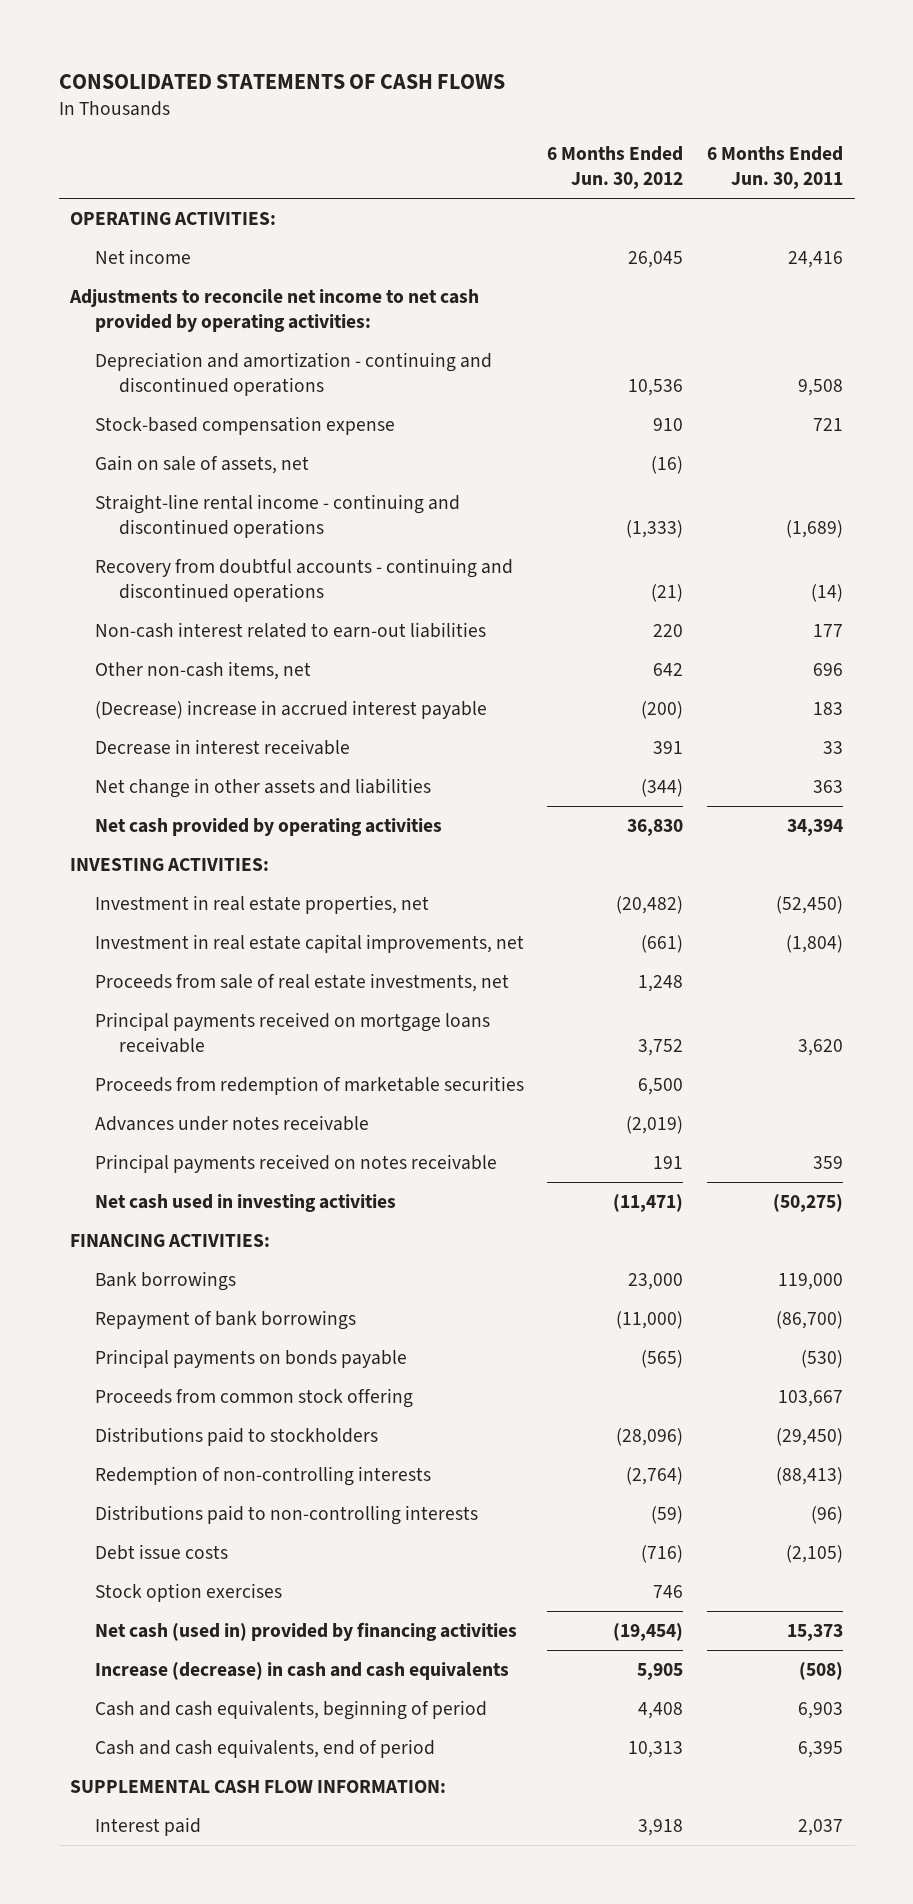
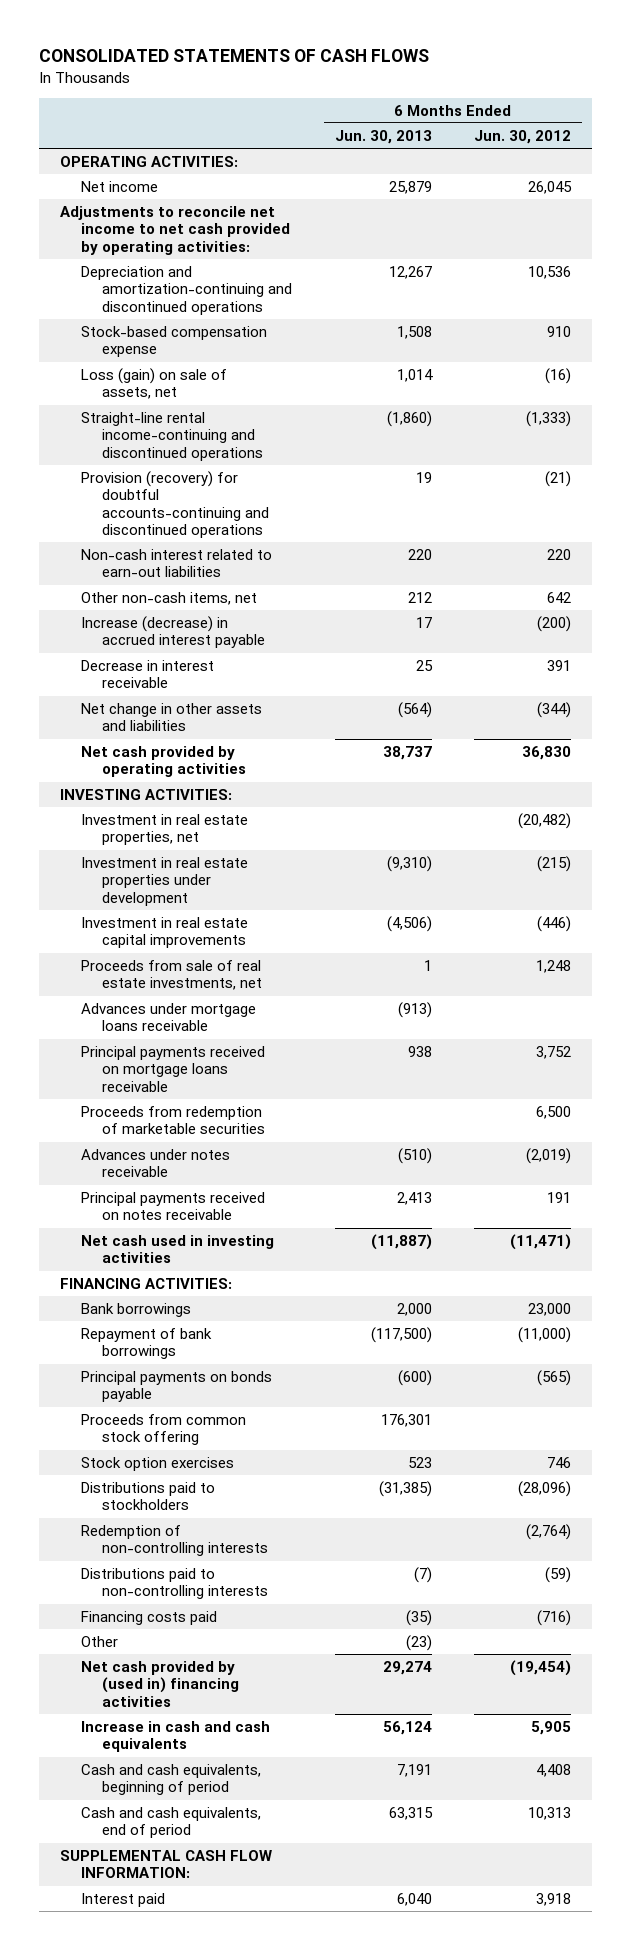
- | 6 Months Ended Jun. 30, 2012 | 6 Months Ended Jun. 30, 2011
+ | 6 Months Ended Jun. 30, 2013 | 6 Months Ended Jun. 30, 2012
- Depreciation and amortization - continuing and discontinued operations | 10,536 | 9,508
+ Depreciation and amortization-continuing and discontinued operations | 12,267 | 10,536
- Gain on sale of assets, net | (16) |
- Straight-line rental income - continuing and discontinued operations | (1,333) | (1,689)
- Recovery from doubtful accounts - continuing and discontinued operations | (21) | (14)
+ Loss (gain) on sale of assets, net | 1,014 | (16)
+ Straight-line rental income-continuing and discontinued operations | (1,860) | (1,333)
+ Provision (recovery) for doubtful accounts-continuing and discontinued operations | 19 | (21)
- (Decrease) increase in accrued interest payable | (200) | 183
+ Increase (decrease) in accrued interest payable | 17 | (200)
- Investment in real estate capital improvements, net | (661) | (1,804)
+ Investment in real estate properties under development | (9,310) | (215)
+ Investment in real estate capital improvements | (4,506) | (446)
+ Advances under mortgage loans receivable | (913) |
moved up: Stock option exercises | 523 | 746
- Debt issue costs | (716) | (2,105)
- Net cash (used in) provided by financing activities | (19,454) | 15,373
- Increase (decrease) in cash and cash equivalents | 5,905 | (508)
+ Financing costs paid | (35) | (716)
+ Other | (23) |
+ Net cash provided by (used in) financing activities | 29,274 | (19,454)
+ Increase in cash and cash equivalents | 56,124 | 5,905

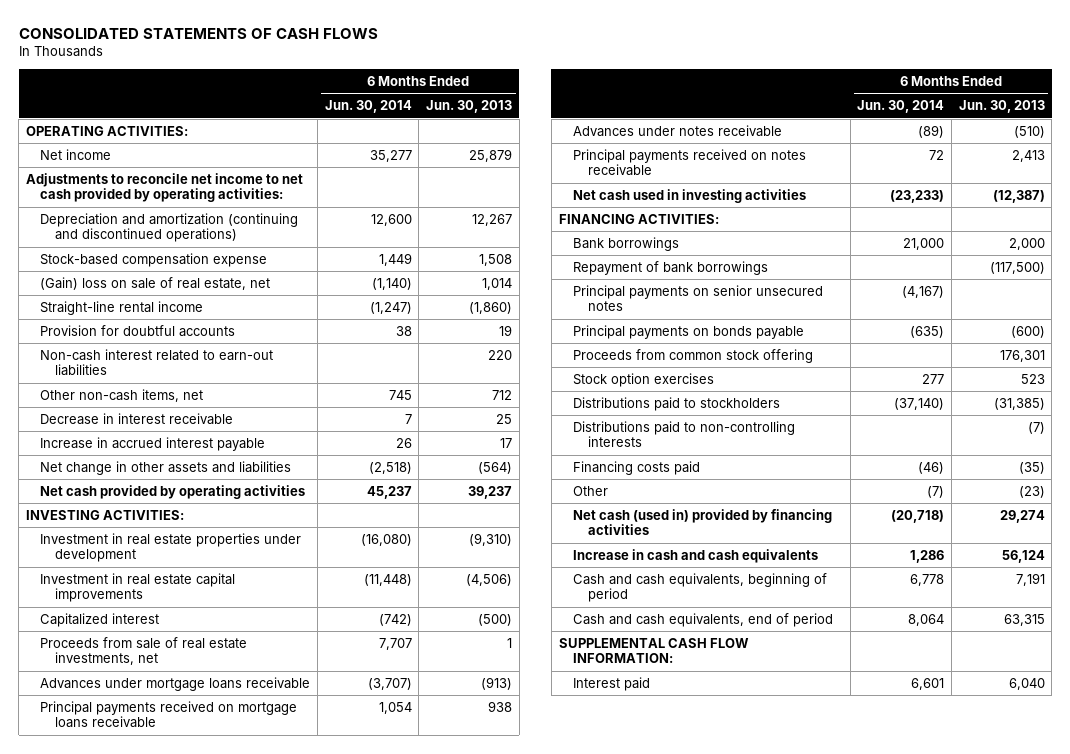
- | 6 Months Ended Jun. 30, 2013 | 6 Months Ended Jun. 30, 2012
+ | 6 Months Ended Jun. 30, 2014 | 6 Months Ended Jun. 30, 2013
- Depreciation and amortization-continuing and discontinued operations | 12,267 | 10,536
+ Depreciation and amortization (continuing and discontinued operations) | 12,600 | 12,267
- Loss (gain) on sale of assets, net | 1,014 | (16)
- Straight-line rental income-continuing and discontinued operations | (1,860) | (1,333)
- Provision (recovery) for doubtful accounts-continuing and discontinued operations | 19 | (21)
+ (Gain) loss on sale of real estate, net | (1,140) | 1,014
+ Straight-line rental income | (1,247) | (1,860)
+ Provision for doubtful accounts | 38 | 19
- Other non-cash items, net | 212 | 642
- Increase (decrease) in accrued interest payable | 17 | (200)
+ Other non-cash items, net | 745 | 712
+ Increase in accrued interest payable | 26 | 17
- Net cash provided by operating activities | 38,737 | 36,830
+ Net cash provided by operating activities | 45,237 | 39,237
- Investment in real estate properties, net | | (20,482)
+ Capitalized interest | (742) | (500)
- Proceeds from redemption of marketable securities | | 6,500
- Net cash used in investing activities | (11,887) | (11,471)
+ Net cash used in investing activities | (23,233) | (12,387)
+ Principal payments on senior unsecured notes | (4,167) |
- Redemption of non-controlling interests | | (2,764)
- Net cash provided by (used in) financing activities | 29,274 | (19,454)
+ Net cash (used in) provided by financing activities | (20,718) | 29,274

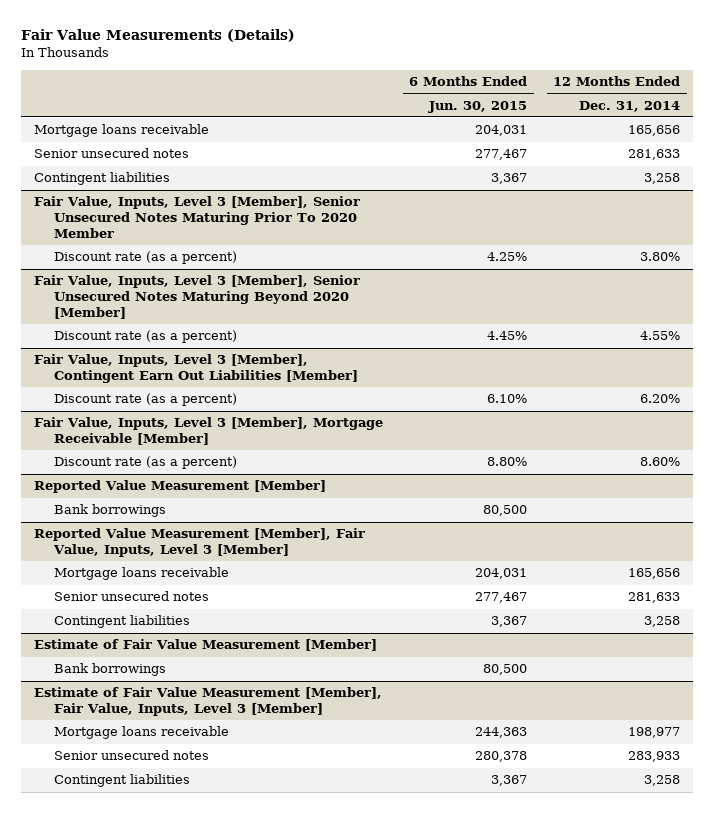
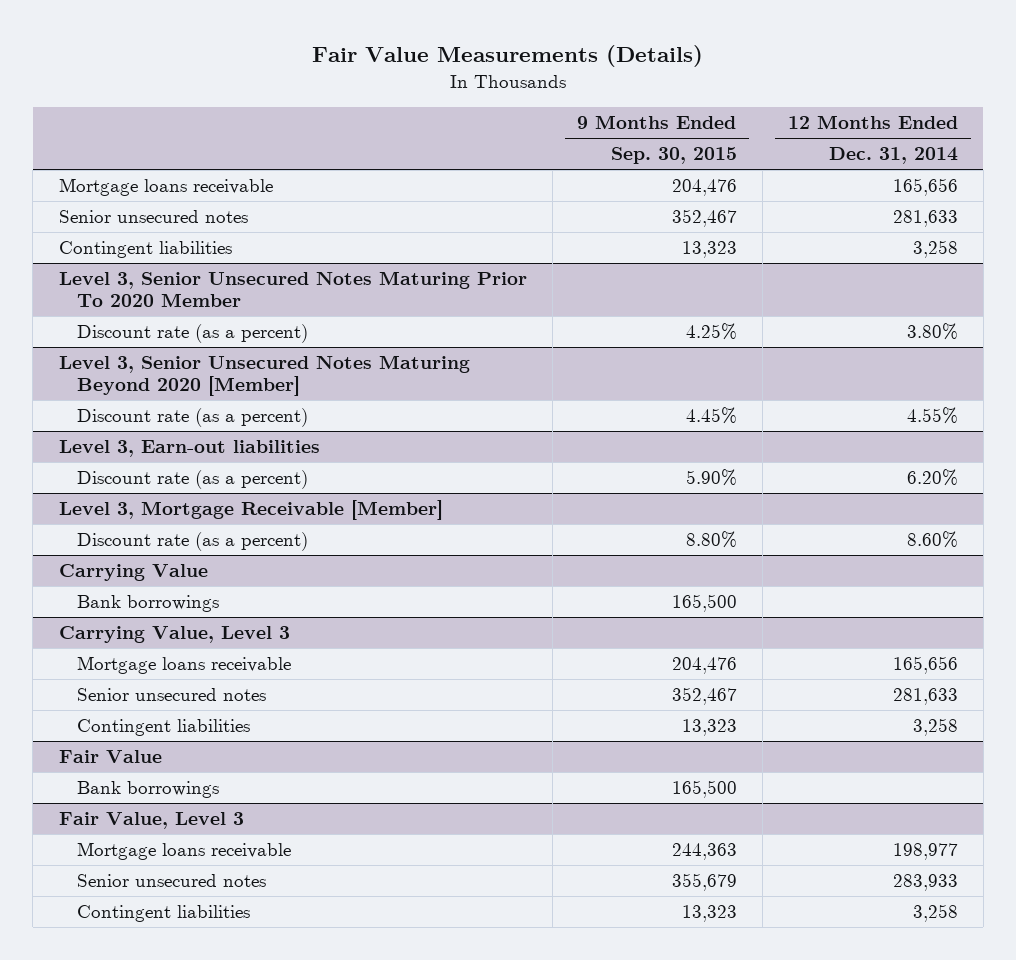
- | 6 Months Ended Jun. 30, 2015 | 12 Months Ended Dec. 31, 2014
+ | 9 Months Ended Sep. 30, 2015 | 12 Months Ended Dec. 31, 2014
- Fair Value, Inputs, Level 3 [Member], Senior Unsecured Notes Maturing Prior To 2020 Member
+ Level 3, Senior Unsecured Notes Maturing Prior To 2020 Member
- Fair Value, Inputs, Level 3 [Member], Senior Unsecured Notes Maturing Beyond 2020 [Member]
+ Level 3, Senior Unsecured Notes Maturing Beyond 2020 [Member]
- Fair Value, Inputs, Level 3 [Member], Contingent Earn Out Liabilities [Member]
+ Level 3, Earn-out liabilities
- Fair Value, Inputs, Level 3 [Member], Mortgage Receivable [Member]
+ Level 3, Mortgage Receivable [Member]
- Reported Value Measurement [Member]
+ Carrying Value
- Reported Value Measurement [Member], Fair Value, Inputs, Level 3 [Member]
+ Carrying Value, Level 3
- Estimate of Fair Value Measurement [Member]
+ Fair Value
- Estimate of Fair Value Measurement [Member], Fair Value, Inputs, Level 3 [Member]
+ Fair Value, Level 3

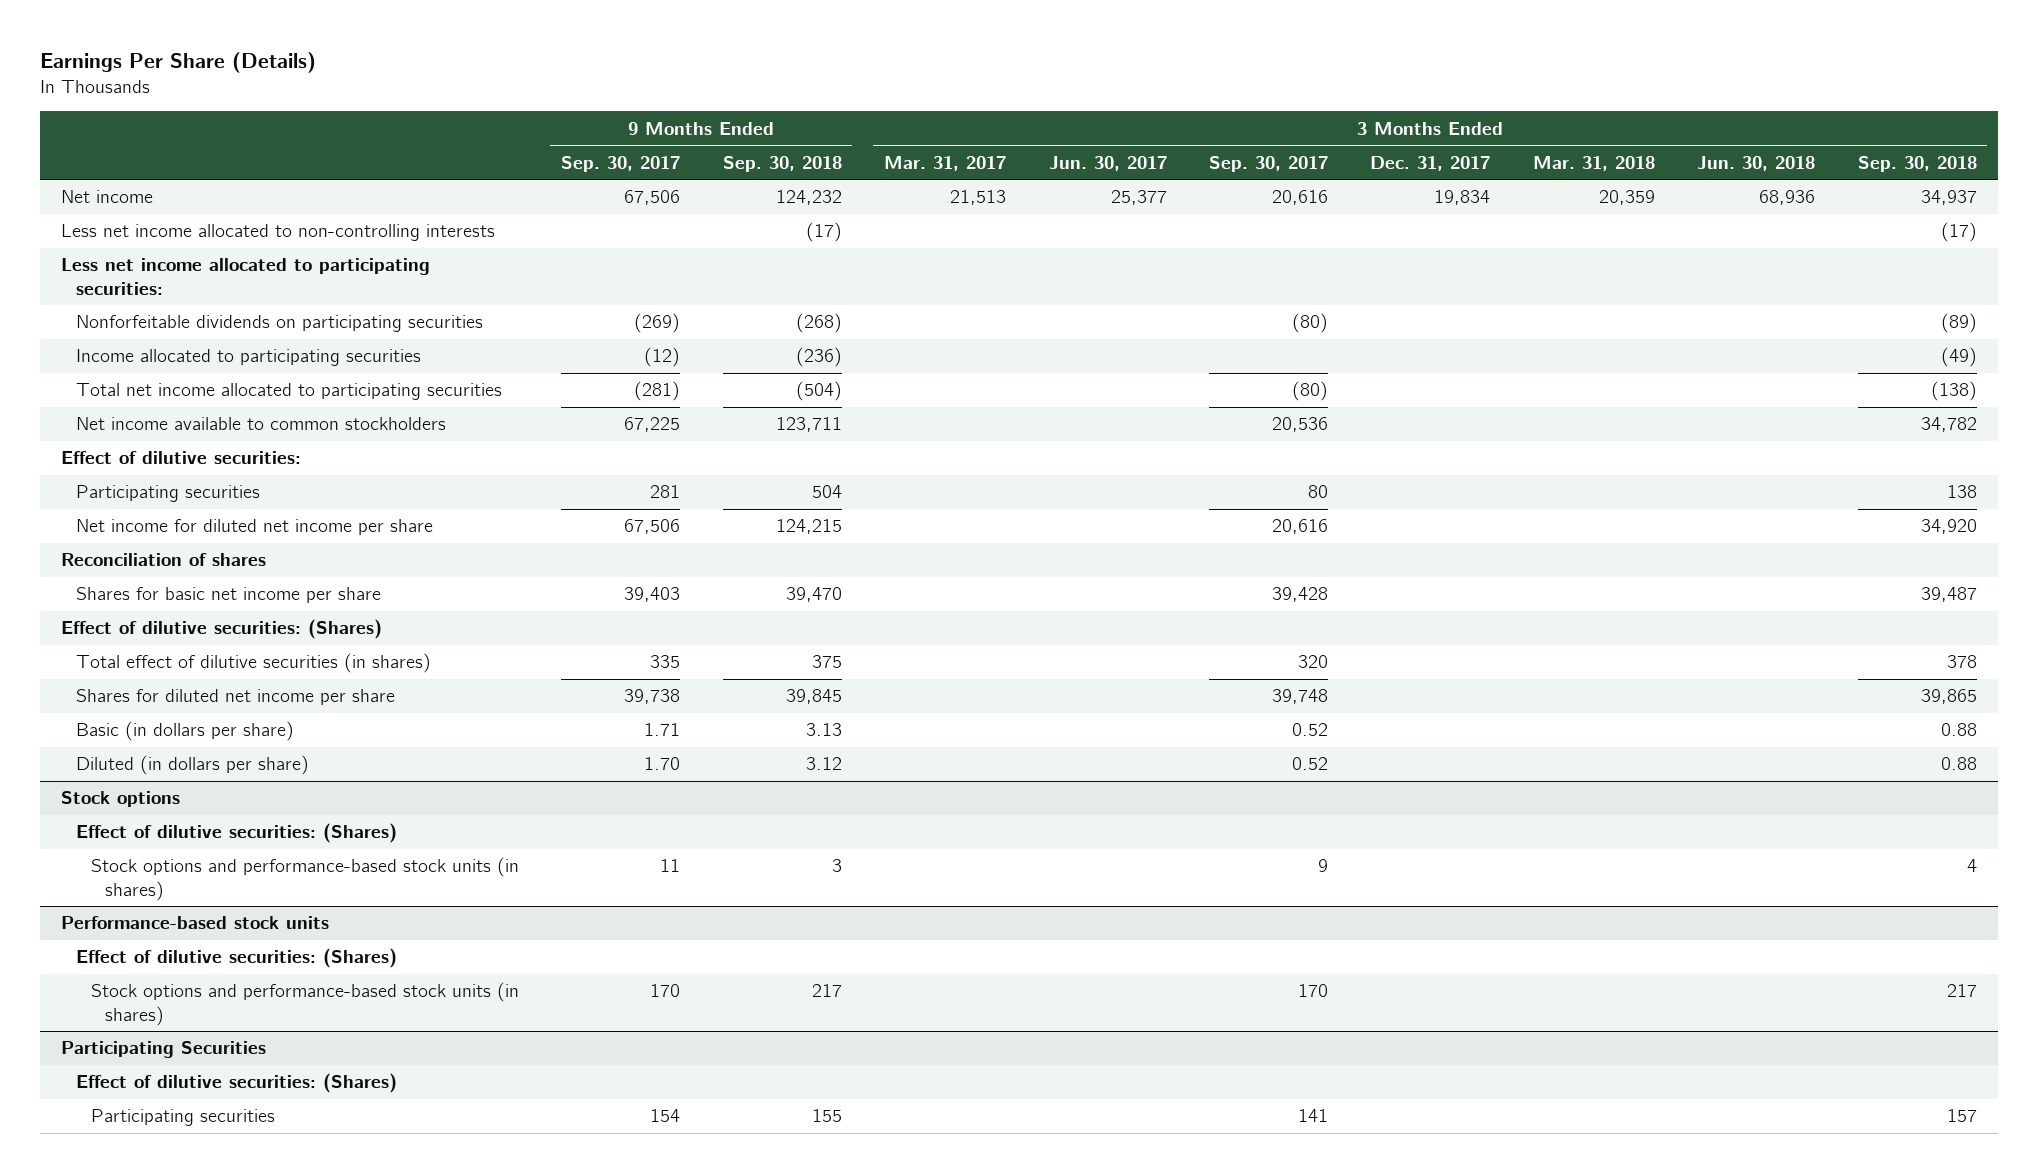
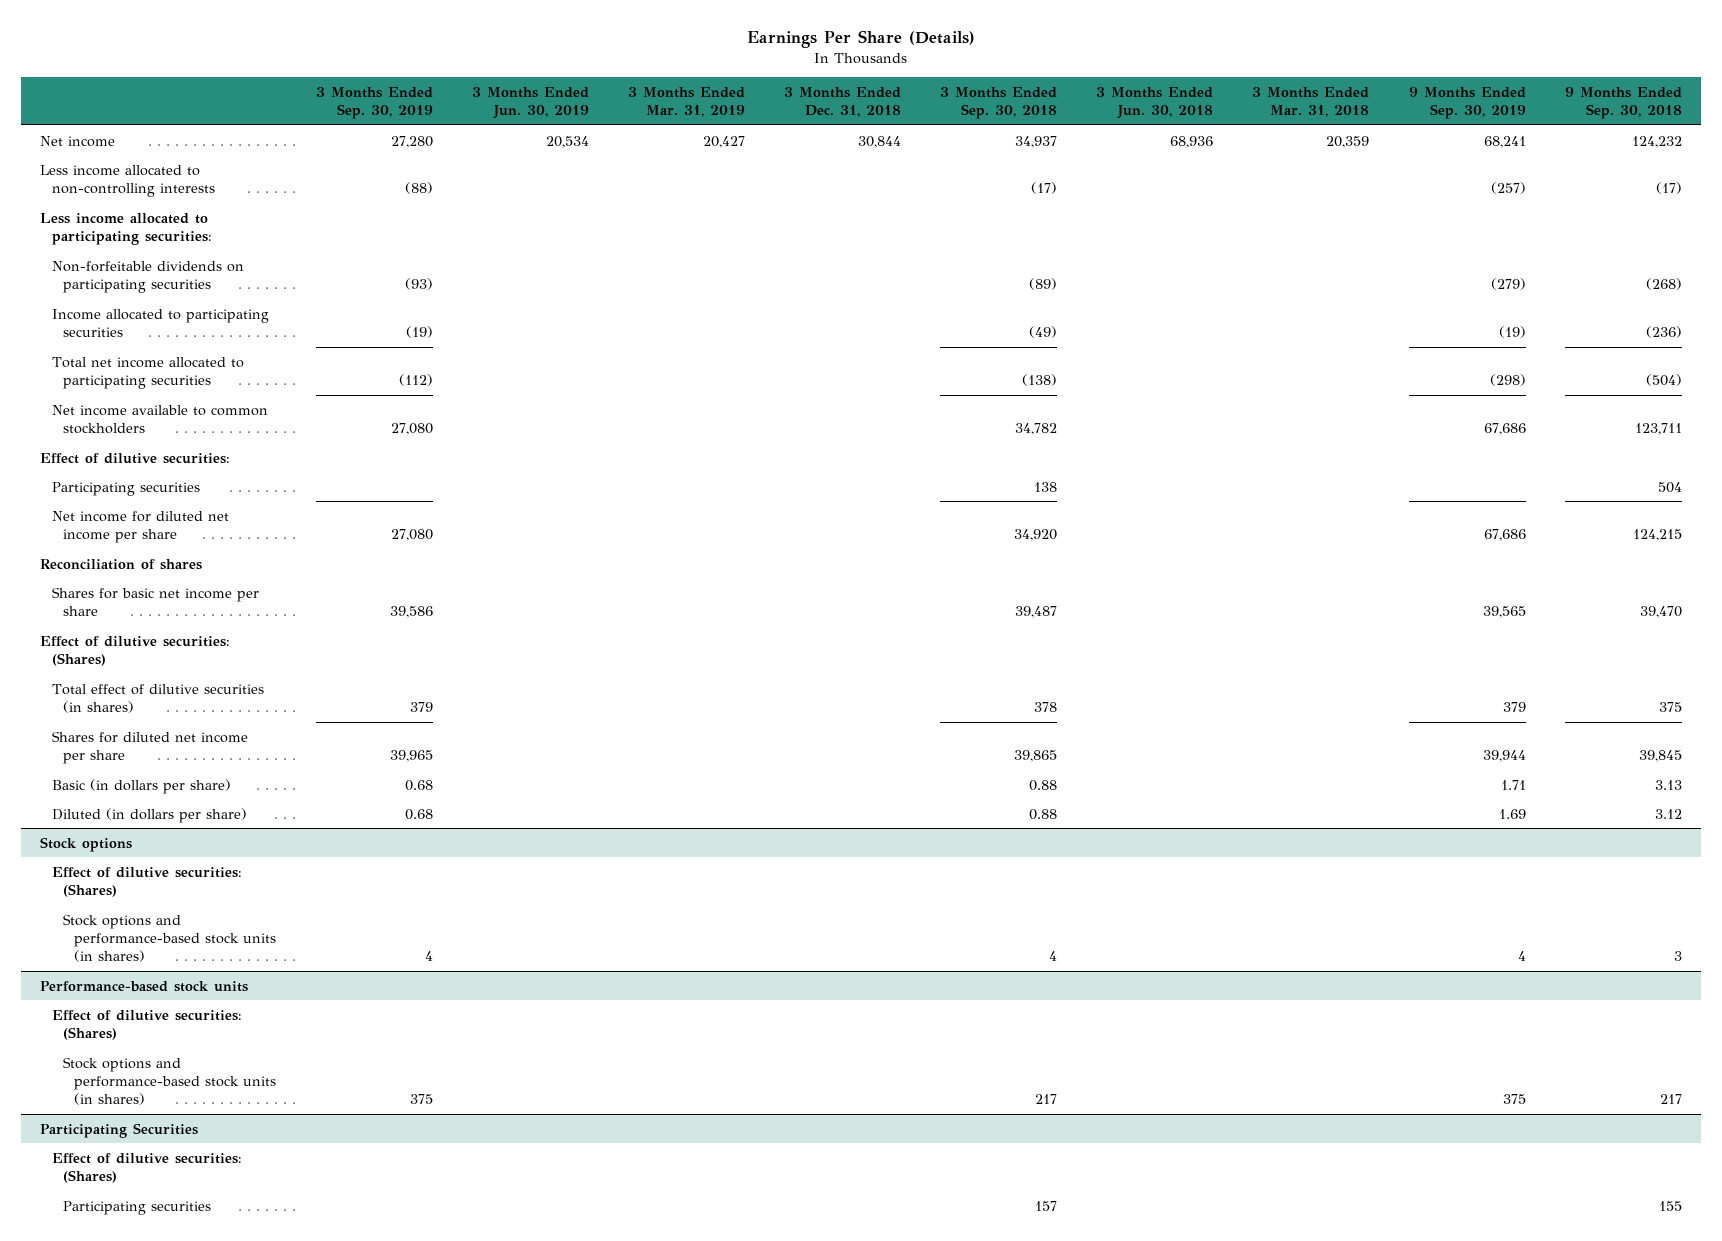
- | 9 Months Ended Sep. 30, 2017 | 9 Months Ended Sep. 30, 2018 | 3 Months Ended Mar. 31, 2017 | 3 Months Ended Jun. 30, 2017 | 3 Months Ended Sep. 30, 2017 | 3 Months Ended Dec. 31, 2017 | 3 Months Ended Mar. 31, 2018 | 3 Months Ended Jun. 30, 2018 | 3 Months Ended Sep. 30, 2018
+ | 3 Months Ended Sep. 30, 2019 | 3 Months Ended Jun. 30, 2019 | 3 Months Ended Mar. 31, 2019 | 3 Months Ended Dec. 31, 2018 | 3 Months Ended Sep. 30, 2018 | 3 Months Ended Jun. 30, 2018 | 3 Months Ended Mar. 31, 2018 | 9 Months Ended Sep. 30, 2019 | 9 Months Ended Sep. 30, 2018
- Less net income allocated to non-controlling interests | | (17) | | | | | | | (17)
- Less net income allocated to participating securities:
- Nonforfeitable dividends on participating securities | (269) | (268) | | | (80) | | | | (89)
+ Less income allocated to non-controlling interests | (88) | | | | (17) | | | (257) | (17)
+ Less income allocated to participating securities:
+ Non-forfeitable dividends on participating securities | (93) | | | | (89) | | | (279) | (268)

